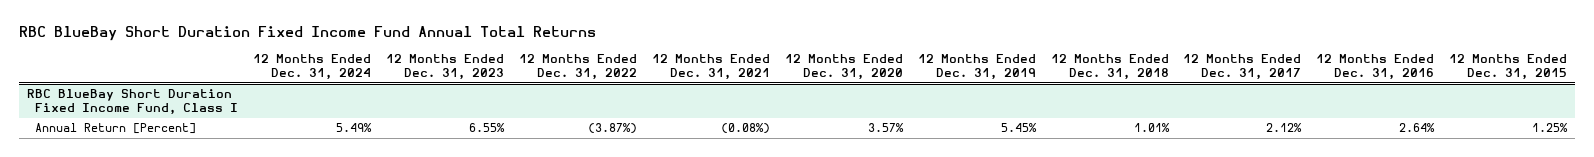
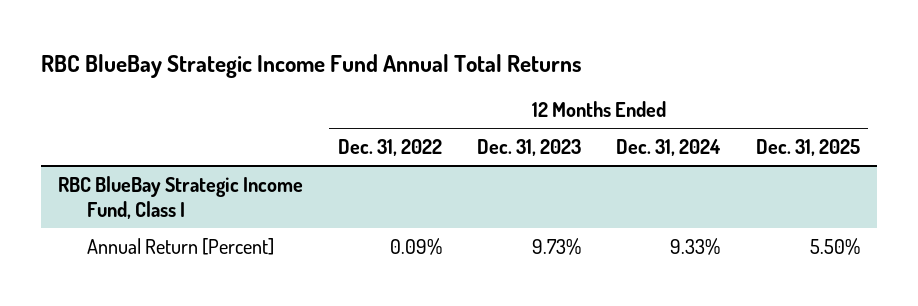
- RBC BlueBay Short Duration Fixed Income Fund Annual Total Returns
+ RBC BlueBay Strategic Income Fund Annual Total Returns
- | 12 Months Ended Dec. 31, 2024 | 12 Months Ended Dec. 31, 2023 | 12 Months Ended Dec. 31, 2022 | 12 Months Ended Dec. 31, 2021 | 12 Months Ended Dec. 31, 2020 | 12 Months Ended Dec. 31, 2019 | 12 Months Ended Dec. 31, 2018 | 12 Months Ended Dec. 31, 2017 | 12 Months Ended Dec. 31, 2016 | 12 Months Ended Dec. 31, 2015
+ | 12 Months Ended Dec. 31, 2022 | 12 Months Ended Dec. 31, 2023 | 12 Months Ended Dec. 31, 2024 | 12 Months Ended Dec. 31, 2025
- RBC BlueBay Short Duration Fixed Income Fund, Class I
- Annual Return [Percent] | 5.49% | 6.55% | (3.87%) | (0.08%) | 3.57% | 5.45% | 1.01% | 2.12% | 2.64% | 1.25%
+ RBC BlueBay Strategic Income Fund, Class I
+ Annual Return [Percent] | 0.09% | 9.73% | 9.33% | 5.50%

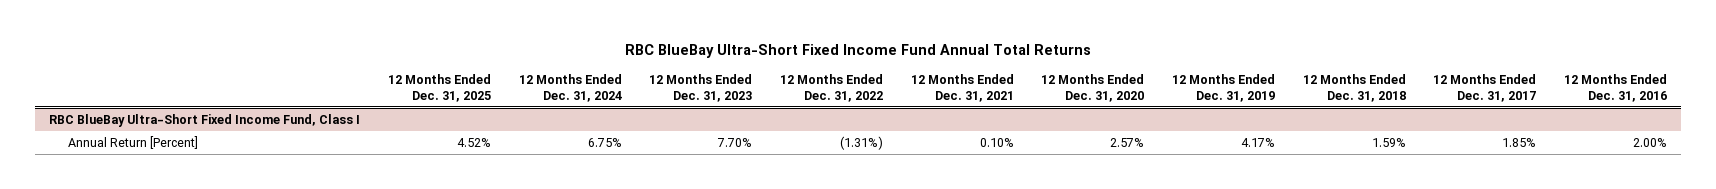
- RBC BlueBay Strategic Income Fund Annual Total Returns
+ RBC BlueBay Ultra-Short Fixed Income Fund Annual Total Returns
- | 12 Months Ended Dec. 31, 2022 | 12 Months Ended Dec. 31, 2023 | 12 Months Ended Dec. 31, 2024 | 12 Months Ended Dec. 31, 2025
+ | 12 Months Ended Dec. 31, 2025 | 12 Months Ended Dec. 31, 2024 | 12 Months Ended Dec. 31, 2023 | 12 Months Ended Dec. 31, 2022 | 12 Months Ended Dec. 31, 2021 | 12 Months Ended Dec. 31, 2020 | 12 Months Ended Dec. 31, 2019 | 12 Months Ended Dec. 31, 2018 | 12 Months Ended Dec. 31, 2017 | 12 Months Ended Dec. 31, 2016
- RBC BlueBay Strategic Income Fund, Class I
- Annual Return [Percent] | 0.09% | 9.73% | 9.33% | 5.50%
+ RBC BlueBay Ultra-Short Fixed Income Fund, Class I
+ Annual Return [Percent] | 4.52% | 6.75% | 7.70% | (1.31%) | 0.10% | 2.57% | 4.17% | 1.59% | 1.85% | 2.00%

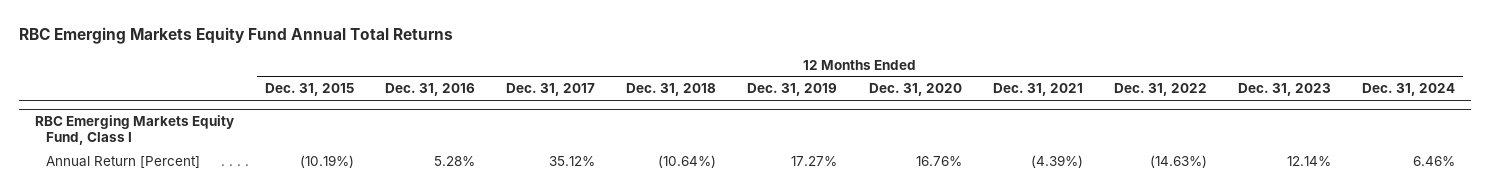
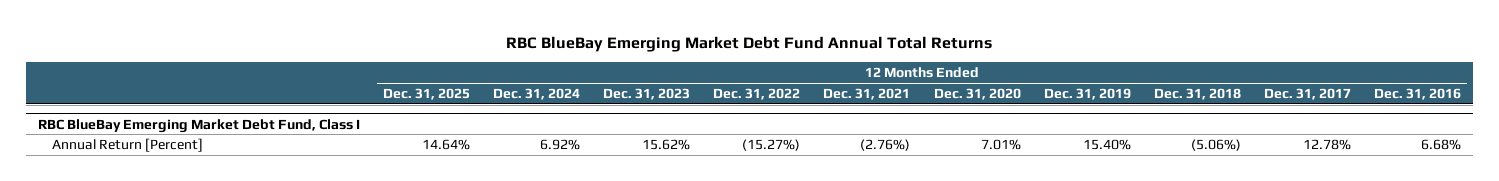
- RBC Emerging Markets Equity Fund Annual Total Returns
+ RBC BlueBay Emerging Market Debt Fund Annual Total Returns
- | 12 Months Ended Dec. 31, 2015 | 12 Months Ended Dec. 31, 2016 | 12 Months Ended Dec. 31, 2017 | 12 Months Ended Dec. 31, 2018 | 12 Months Ended Dec. 31, 2019 | 12 Months Ended Dec. 31, 2020 | 12 Months Ended Dec. 31, 2021 | 12 Months Ended Dec. 31, 2022 | 12 Months Ended Dec. 31, 2023 | 12 Months Ended Dec. 31, 2024
+ | 12 Months Ended Dec. 31, 2025 | 12 Months Ended Dec. 31, 2024 | 12 Months Ended Dec. 31, 2023 | 12 Months Ended Dec. 31, 2022 | 12 Months Ended Dec. 31, 2021 | 12 Months Ended Dec. 31, 2020 | 12 Months Ended Dec. 31, 2019 | 12 Months Ended Dec. 31, 2018 | 12 Months Ended Dec. 31, 2017 | 12 Months Ended Dec. 31, 2016
- RBC Emerging Markets Equity Fund, Class I
- Annual Return [Percent] | (10.19%) | 5.28% | 35.12% | (10.64%) | 17.27% | 16.76% | (4.39%) | (14.63%) | 12.14% | 6.46%
+ RBC BlueBay Emerging Market Debt Fund, Class I
+ Annual Return [Percent] | 14.64% | 6.92% | 15.62% | (15.27%) | (2.76%) | 7.01% | 15.40% | (5.06%) | 12.78% | 6.68%

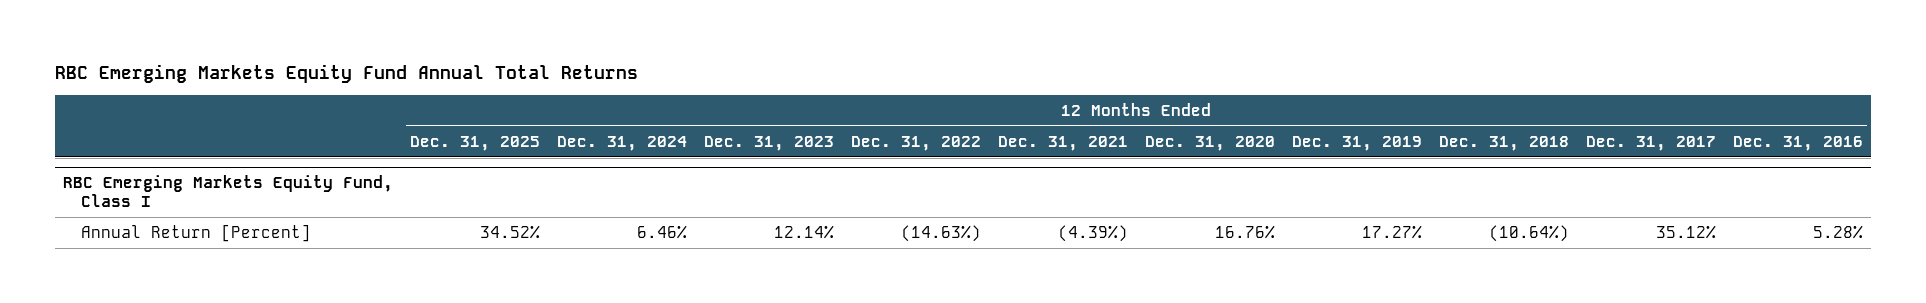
- RBC BlueBay Emerging Market Debt Fund Annual Total Returns
+ RBC Emerging Markets Equity Fund Annual Total Returns
- RBC BlueBay Emerging Market Debt Fund, Class I
- Annual Return [Percent] | 14.64% | 6.92% | 15.62% | (15.27%) | (2.76%) | 7.01% | 15.40% | (5.06%) | 12.78% | 6.68%
+ RBC Emerging Markets Equity Fund, Class I
+ Annual Return [Percent] | 34.52% | 6.46% | 12.14% | (14.63%) | (4.39%) | 16.76% | 17.27% | (10.64%) | 35.12% | 5.28%

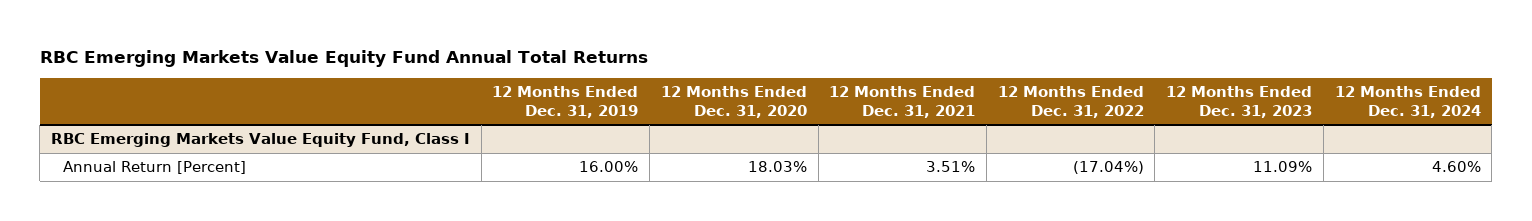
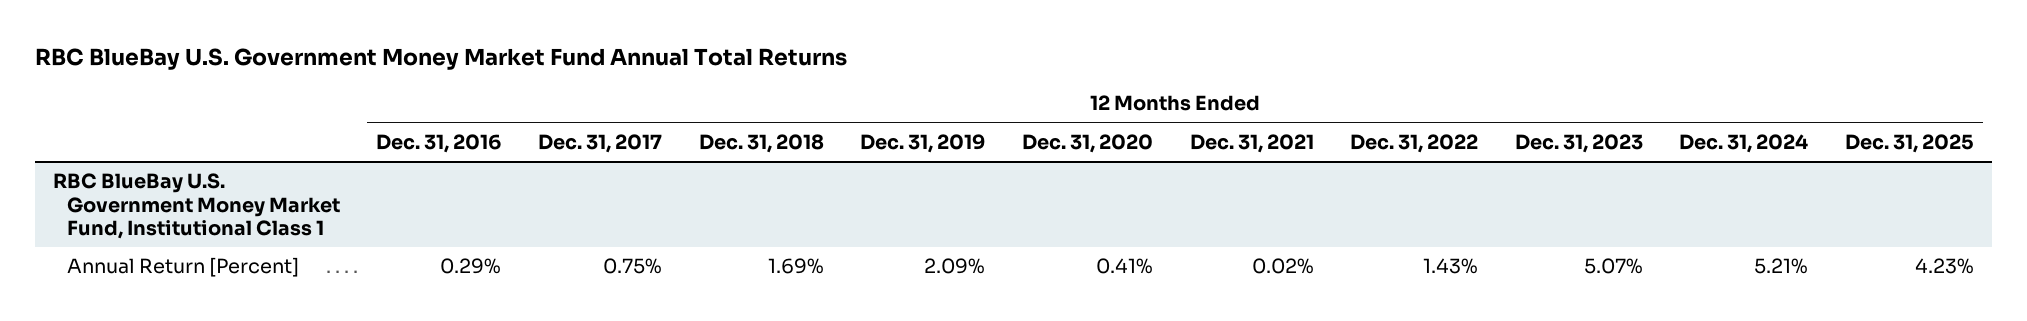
- RBC Emerging Markets Value Equity Fund Annual Total Returns
+ RBC BlueBay U.S. Government Money Market Fund Annual Total Returns
- | 12 Months Ended Dec. 31, 2019 | 12 Months Ended Dec. 31, 2020 | 12 Months Ended Dec. 31, 2021 | 12 Months Ended Dec. 31, 2022 | 12 Months Ended Dec. 31, 2023 | 12 Months Ended Dec. 31, 2024
+ | 12 Months Ended Dec. 31, 2016 | 12 Months Ended Dec. 31, 2017 | 12 Months Ended Dec. 31, 2018 | 12 Months Ended Dec. 31, 2019 | 12 Months Ended Dec. 31, 2020 | 12 Months Ended Dec. 31, 2021 | 12 Months Ended Dec. 31, 2022 | 12 Months Ended Dec. 31, 2023 | 12 Months Ended Dec. 31, 2024 | 12 Months Ended Dec. 31, 2025
- RBC Emerging Markets Value Equity Fund, Class I
- Annual Return [Percent] | 16.00% | 18.03% | 3.51% | (17.04%) | 11.09% | 4.60%
+ RBC BlueBay U.S. Government Money Market Fund, Institutional Class 1
+ Annual Return [Percent] | 0.29% | 0.75% | 1.69% | 2.09% | 0.41% | 0.02% | 1.43% | 5.07% | 5.21% | 4.23%

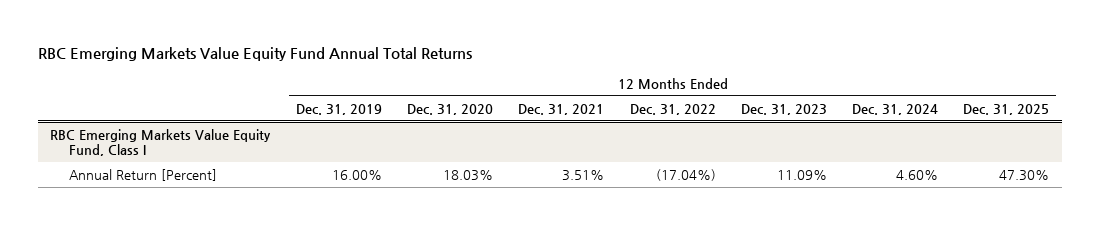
- RBC BlueBay U.S. Government Money Market Fund Annual Total Returns
+ RBC Emerging Markets Value Equity Fund Annual Total Returns
- | 12 Months Ended Dec. 31, 2016 | 12 Months Ended Dec. 31, 2017 | 12 Months Ended Dec. 31, 2018 | 12 Months Ended Dec. 31, 2019 | 12 Months Ended Dec. 31, 2020 | 12 Months Ended Dec. 31, 2021 | 12 Months Ended Dec. 31, 2022 | 12 Months Ended Dec. 31, 2023 | 12 Months Ended Dec. 31, 2024 | 12 Months Ended Dec. 31, 2025
+ | 12 Months Ended Dec. 31, 2019 | 12 Months Ended Dec. 31, 2020 | 12 Months Ended Dec. 31, 2021 | 12 Months Ended Dec. 31, 2022 | 12 Months Ended Dec. 31, 2023 | 12 Months Ended Dec. 31, 2024 | 12 Months Ended Dec. 31, 2025
- RBC BlueBay U.S. Government Money Market Fund, Institutional Class 1
- Annual Return [Percent] | 0.29% | 0.75% | 1.69% | 2.09% | 0.41% | 0.02% | 1.43% | 5.07% | 5.21% | 4.23%
+ RBC Emerging Markets Value Equity Fund, Class I
+ Annual Return [Percent] | 16.00% | 18.03% | 3.51% | (17.04%) | 11.09% | 4.60% | 47.30%

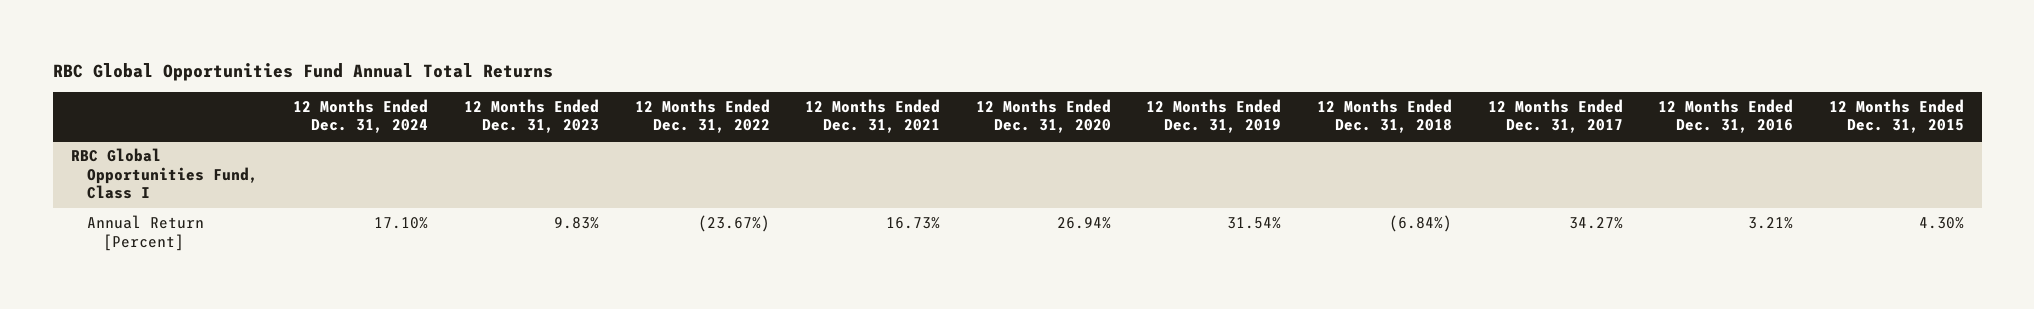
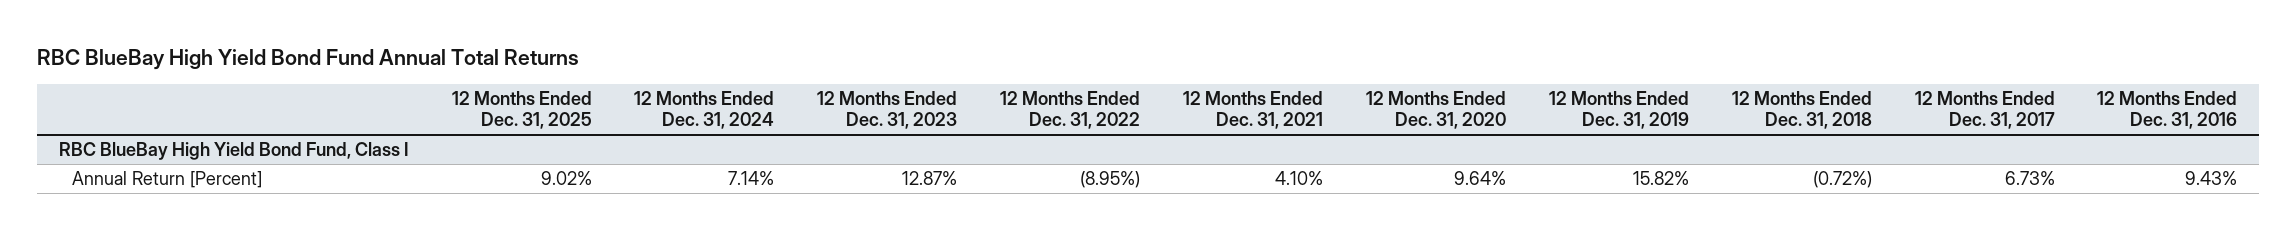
- RBC Global Opportunities Fund Annual Total Returns
+ RBC BlueBay High Yield Bond Fund Annual Total Returns
- | 12 Months Ended Dec. 31, 2024 | 12 Months Ended Dec. 31, 2023 | 12 Months Ended Dec. 31, 2022 | 12 Months Ended Dec. 31, 2021 | 12 Months Ended Dec. 31, 2020 | 12 Months Ended Dec. 31, 2019 | 12 Months Ended Dec. 31, 2018 | 12 Months Ended Dec. 31, 2017 | 12 Months Ended Dec. 31, 2016 | 12 Months Ended Dec. 31, 2015
+ | 12 Months Ended Dec. 31, 2025 | 12 Months Ended Dec. 31, 2024 | 12 Months Ended Dec. 31, 2023 | 12 Months Ended Dec. 31, 2022 | 12 Months Ended Dec. 31, 2021 | 12 Months Ended Dec. 31, 2020 | 12 Months Ended Dec. 31, 2019 | 12 Months Ended Dec. 31, 2018 | 12 Months Ended Dec. 31, 2017 | 12 Months Ended Dec. 31, 2016
- RBC Global Opportunities Fund, Class I
- Annual Return [Percent] | 17.10% | 9.83% | (23.67%) | 16.73% | 26.94% | 31.54% | (6.84%) | 34.27% | 3.21% | 4.30%
+ RBC BlueBay High Yield Bond Fund, Class I
+ Annual Return [Percent] | 9.02% | 7.14% | 12.87% | (8.95%) | 4.10% | 9.64% | 15.82% | (0.72%) | 6.73% | 9.43%

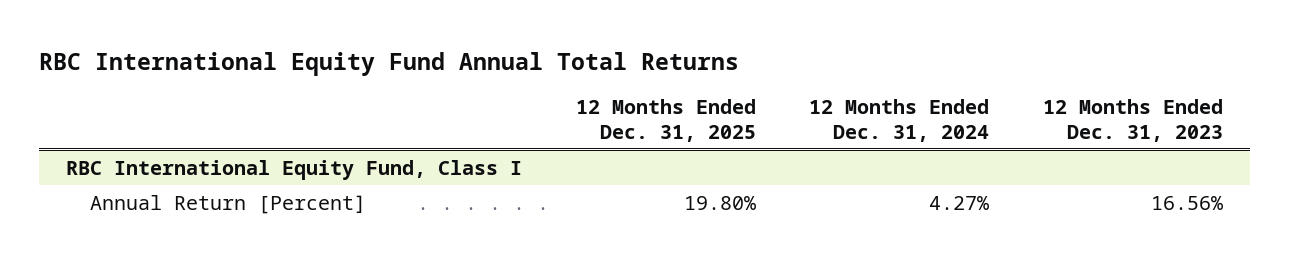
- RBC BlueBay High Yield Bond Fund Annual Total Returns
+ RBC International Equity Fund Annual Total Returns
- | 12 Months Ended Dec. 31, 2025 | 12 Months Ended Dec. 31, 2024 | 12 Months Ended Dec. 31, 2023 | 12 Months Ended Dec. 31, 2022 | 12 Months Ended Dec. 31, 2021 | 12 Months Ended Dec. 31, 2020 | 12 Months Ended Dec. 31, 2019 | 12 Months Ended Dec. 31, 2018 | 12 Months Ended Dec. 31, 2017 | 12 Months Ended Dec. 31, 2016
+ | 12 Months Ended Dec. 31, 2025 | 12 Months Ended Dec. 31, 2024 | 12 Months Ended Dec. 31, 2023
- RBC BlueBay High Yield Bond Fund, Class I
- Annual Return [Percent] | 9.02% | 7.14% | 12.87% | (8.95%) | 4.10% | 9.64% | 15.82% | (0.72%) | 6.73% | 9.43%
+ RBC International Equity Fund, Class I
+ Annual Return [Percent] | 19.80% | 4.27% | 16.56%

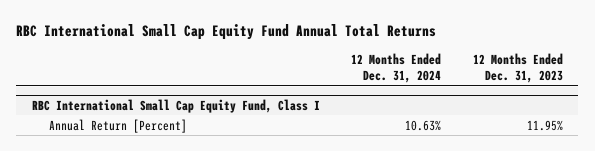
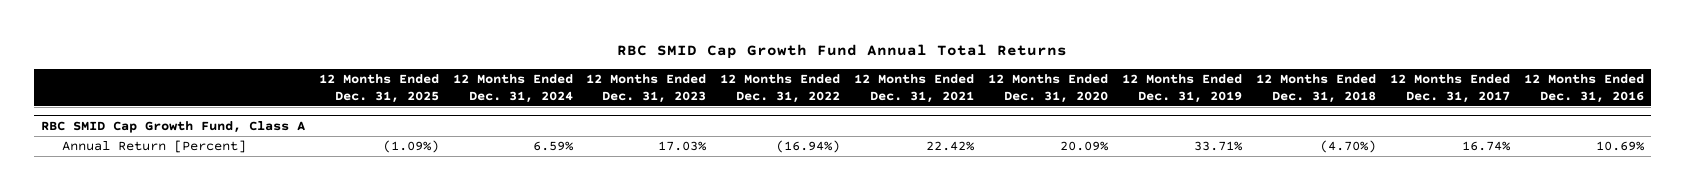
- RBC International Small Cap Equity Fund Annual Total Returns
+ RBC SMID Cap Growth Fund Annual Total Returns
- | 12 Months Ended Dec. 31, 2024 | 12 Months Ended Dec. 31, 2023
+ | 12 Months Ended Dec. 31, 2025 | 12 Months Ended Dec. 31, 2024 | 12 Months Ended Dec. 31, 2023 | 12 Months Ended Dec. 31, 2022 | 12 Months Ended Dec. 31, 2021 | 12 Months Ended Dec. 31, 2020 | 12 Months Ended Dec. 31, 2019 | 12 Months Ended Dec. 31, 2018 | 12 Months Ended Dec. 31, 2017 | 12 Months Ended Dec. 31, 2016
- RBC International Small Cap Equity Fund, Class I
- Annual Return [Percent] | 10.63% | 11.95%
+ RBC SMID Cap Growth Fund, Class A
+ Annual Return [Percent] | (1.09%) | 6.59% | 17.03% | (16.94%) | 22.42% | 20.09% | 33.71% | (4.70%) | 16.74% | 10.69%

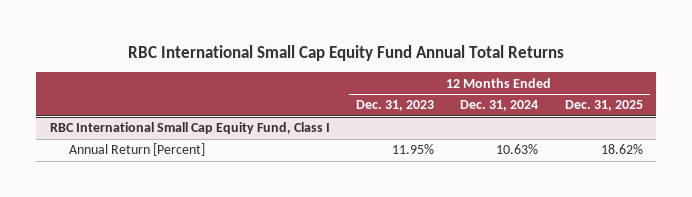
- RBC SMID Cap Growth Fund Annual Total Returns
+ RBC International Small Cap Equity Fund Annual Total Returns
- | 12 Months Ended Dec. 31, 2025 | 12 Months Ended Dec. 31, 2024 | 12 Months Ended Dec. 31, 2023 | 12 Months Ended Dec. 31, 2022 | 12 Months Ended Dec. 31, 2021 | 12 Months Ended Dec. 31, 2020 | 12 Months Ended Dec. 31, 2019 | 12 Months Ended Dec. 31, 2018 | 12 Months Ended Dec. 31, 2017 | 12 Months Ended Dec. 31, 2016
+ | 12 Months Ended Dec. 31, 2023 | 12 Months Ended Dec. 31, 2024 | 12 Months Ended Dec. 31, 2025
- RBC SMID Cap Growth Fund, Class A
- Annual Return [Percent] | (1.09%) | 6.59% | 17.03% | (16.94%) | 22.42% | 20.09% | 33.71% | (4.70%) | 16.74% | 10.69%
+ RBC International Small Cap Equity Fund, Class I
+ Annual Return [Percent] | 11.95% | 10.63% | 18.62%

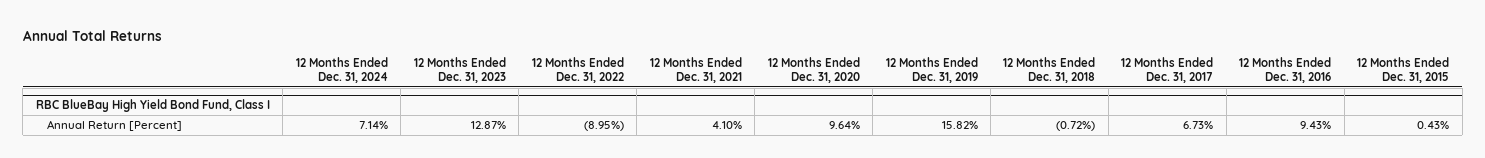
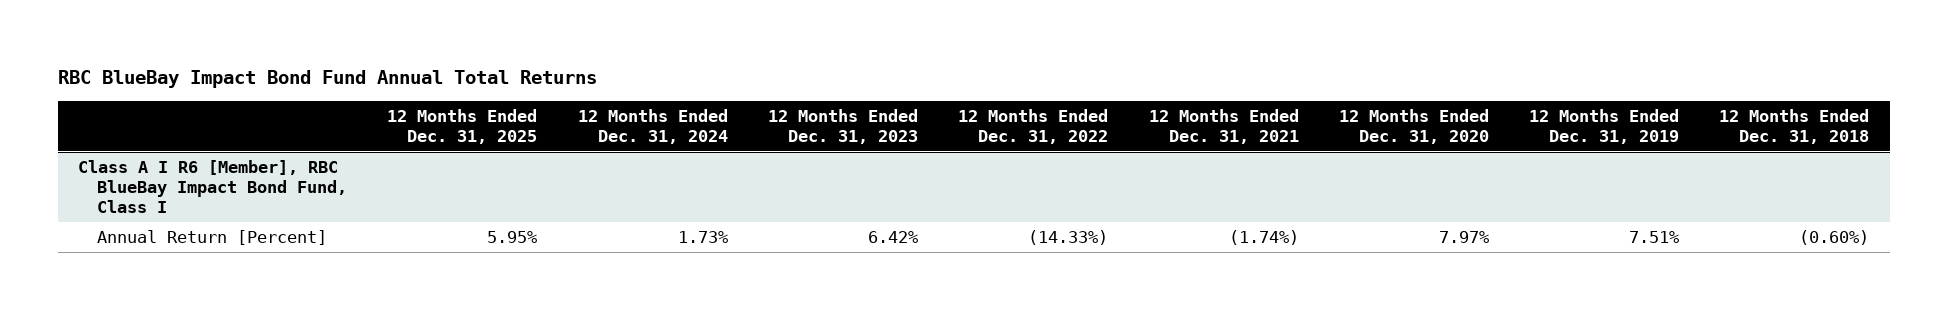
- Annual Total Returns
+ RBC BlueBay Impact Bond Fund Annual Total Returns
- | 12 Months Ended Dec. 31, 2024 | 12 Months Ended Dec. 31, 2023 | 12 Months Ended Dec. 31, 2022 | 12 Months Ended Dec. 31, 2021 | 12 Months Ended Dec. 31, 2020 | 12 Months Ended Dec. 31, 2019 | 12 Months Ended Dec. 31, 2018 | 12 Months Ended Dec. 31, 2017 | 12 Months Ended Dec. 31, 2016 | 12 Months Ended Dec. 31, 2015
+ | 12 Months Ended Dec. 31, 2025 | 12 Months Ended Dec. 31, 2024 | 12 Months Ended Dec. 31, 2023 | 12 Months Ended Dec. 31, 2022 | 12 Months Ended Dec. 31, 2021 | 12 Months Ended Dec. 31, 2020 | 12 Months Ended Dec. 31, 2019 | 12 Months Ended Dec. 31, 2018
- RBC BlueBay High Yield Bond Fund, Class I
- Annual Return [Percent] | 7.14% | 12.87% | (8.95%) | 4.10% | 9.64% | 15.82% | (0.72%) | 6.73% | 9.43% | 0.43%
+ Class A I R6 [Member], RBC BlueBay Impact Bond Fund, Class I
+ Annual Return [Percent] | 5.95% | 1.73% | 6.42% | (14.33%) | (1.74%) | 7.97% | 7.51% | (0.60%)

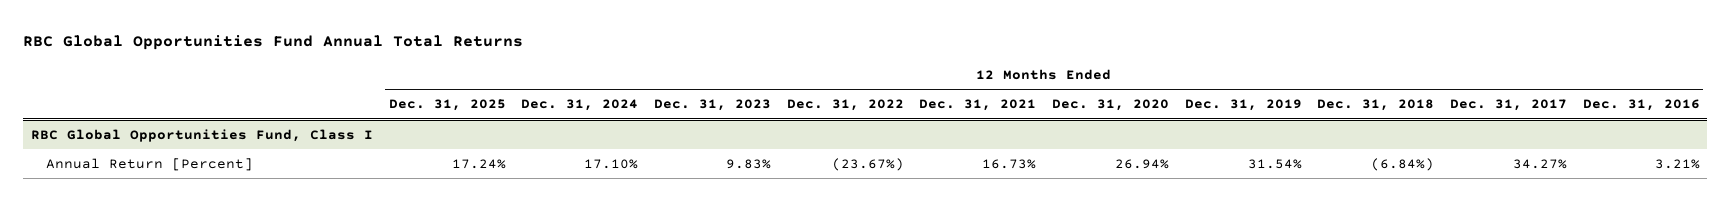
- RBC BlueBay Impact Bond Fund Annual Total Returns
+ RBC Global Opportunities Fund Annual Total Returns
- | 12 Months Ended Dec. 31, 2025 | 12 Months Ended Dec. 31, 2024 | 12 Months Ended Dec. 31, 2023 | 12 Months Ended Dec. 31, 2022 | 12 Months Ended Dec. 31, 2021 | 12 Months Ended Dec. 31, 2020 | 12 Months Ended Dec. 31, 2019 | 12 Months Ended Dec. 31, 2018
+ | 12 Months Ended Dec. 31, 2025 | 12 Months Ended Dec. 31, 2024 | 12 Months Ended Dec. 31, 2023 | 12 Months Ended Dec. 31, 2022 | 12 Months Ended Dec. 31, 2021 | 12 Months Ended Dec. 31, 2020 | 12 Months Ended Dec. 31, 2019 | 12 Months Ended Dec. 31, 2018 | 12 Months Ended Dec. 31, 2017 | 12 Months Ended Dec. 31, 2016
- Class A I R6 [Member], RBC BlueBay Impact Bond Fund, Class I
- Annual Return [Percent] | 5.95% | 1.73% | 6.42% | (14.33%) | (1.74%) | 7.97% | 7.51% | (0.60%)
+ RBC Global Opportunities Fund, Class I
+ Annual Return [Percent] | 17.24% | 17.10% | 9.83% | (23.67%) | 16.73% | 26.94% | 31.54% | (6.84%) | 34.27% | 3.21%

